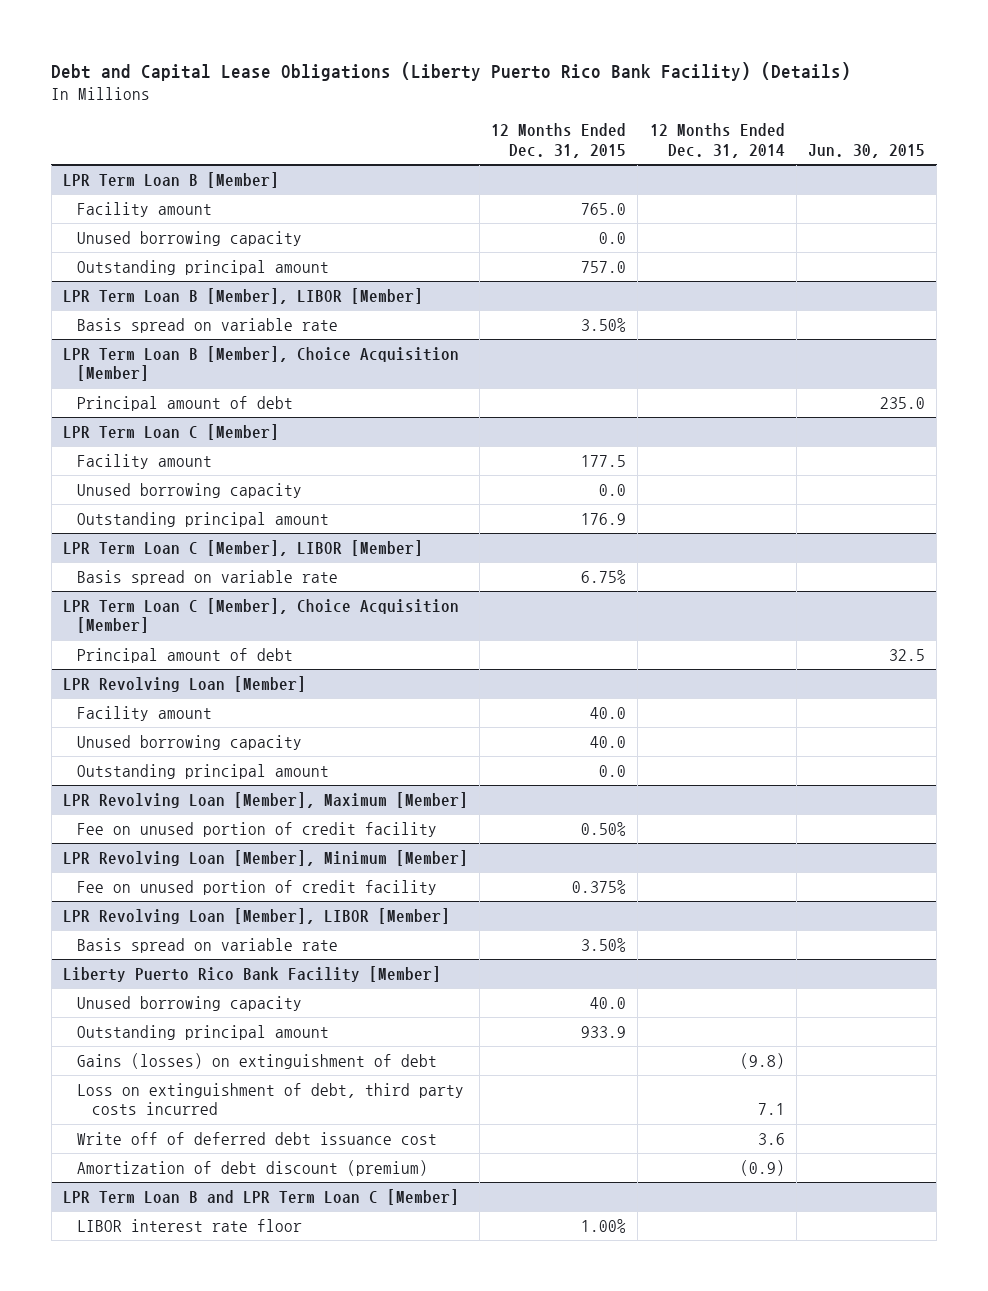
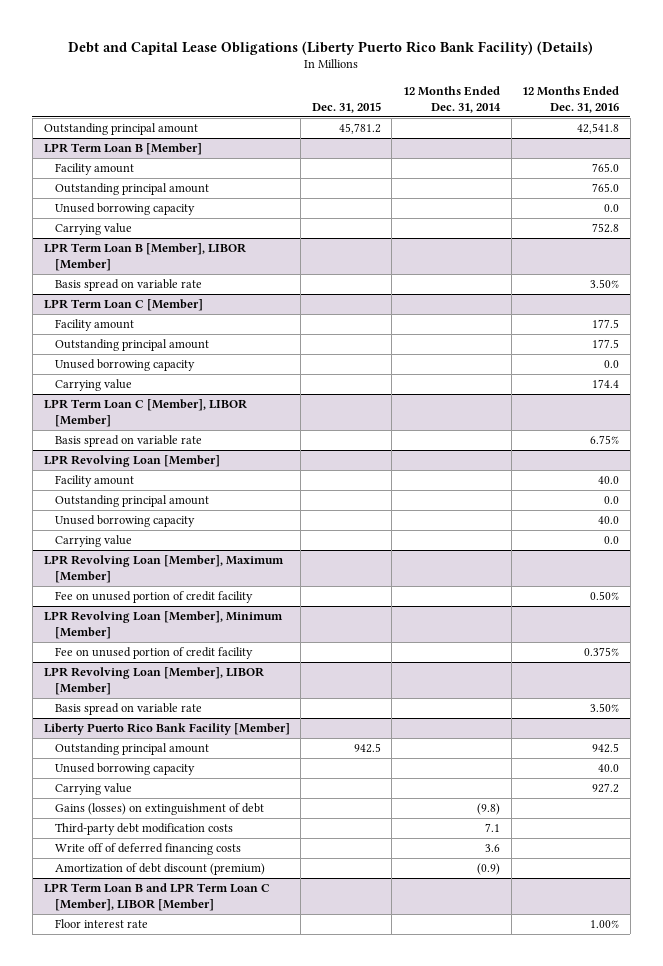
- | 12 Months Ended Dec. 31, 2015 | 12 Months Ended Dec. 31, 2014 | Jun. 30, 2015
+ | Dec. 31, 2015 | 12 Months Ended Dec. 31, 2014 | 12 Months Ended Dec. 31, 2016
+ Outstanding principal amount | 45,781.2 | | 42,541.8
@ LPR Term Loan B [Member]
moved down: Unused borrowing capacity | | | 0.0
+ Carrying value | | | 752.8
- LPR Term Loan B [Member], Choice Acquisition [Member]
- Principal amount of debt | | | 235.0
@ LPR Term Loan C [Member]
moved down: Unused borrowing capacity | | | 0.0
+ Carrying value | | | 174.4
- LPR Term Loan C [Member], Choice Acquisition [Member]
- Principal amount of debt | | | 32.5
@ LPR Revolving Loan [Member]
moved down: Unused borrowing capacity | | | 40.0
+ Carrying value | | | 0.0
@ Liberty Puerto Rico Bank Facility [Member]
moved down: Unused borrowing capacity | | | 40.0
+ Carrying value | | | 927.2
- Loss on extinguishment of debt, third party costs incurred | | 7.1 |
- Write off of deferred debt issuance cost | | 3.6 |
+ Third-party debt modification costs | | 7.1 |
+ Write off of deferred financing costs | | 3.6 |
- LPR Term Loan B and LPR Term Loan C [Member]
- LIBOR interest rate floor | 1.00% | |
+ LPR Term Loan B and LPR Term Loan C [Member], LIBOR [Member]
+ Floor interest rate | | | 1.00%

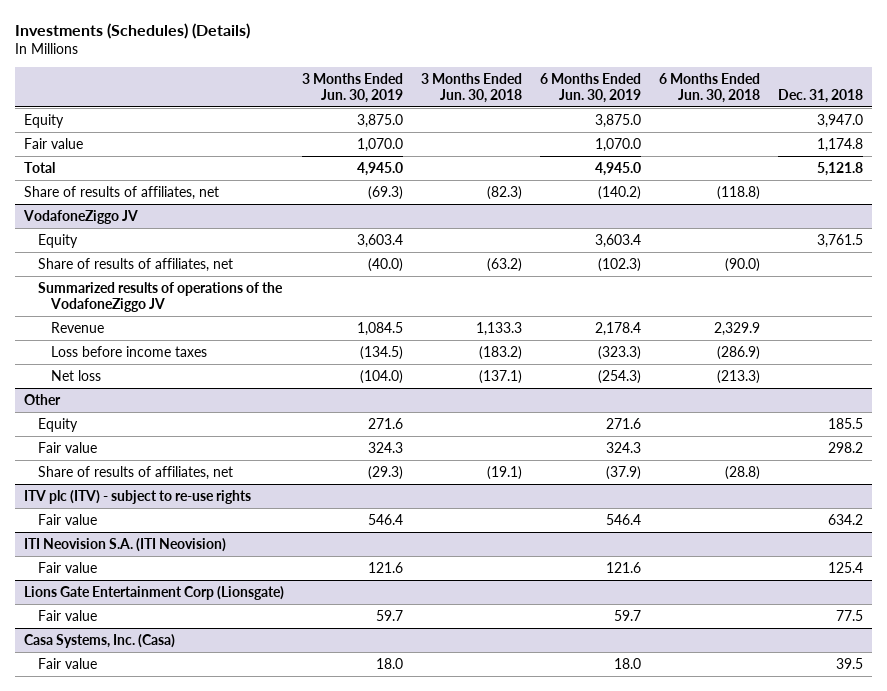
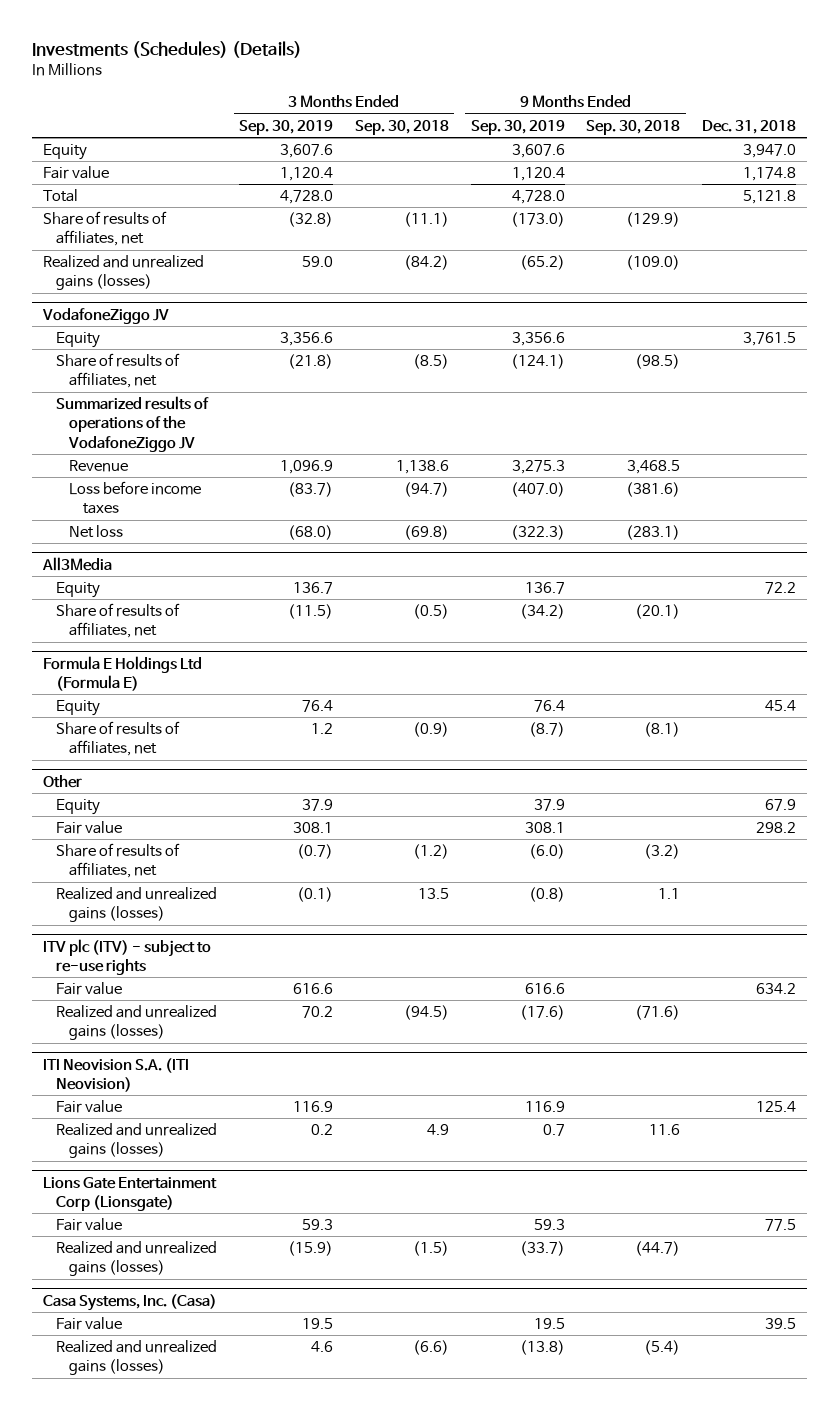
- | 3 Months Ended Jun. 30, 2019 | 3 Months Ended Jun. 30, 2018 | 6 Months Ended Jun. 30, 2019 | 6 Months Ended Jun. 30, 2018 | Dec. 31, 2018
+ | 3 Months Ended Sep. 30, 2019 | 3 Months Ended Sep. 30, 2018 | 9 Months Ended Sep. 30, 2019 | 9 Months Ended Sep. 30, 2018 | Dec. 31, 2018
+ Realized and unrealized gains (losses) | 59.0 | (84.2) | (65.2) | (109.0) |
+ All3Media
+ Equity | 136.7 | | 136.7 | | 72.2
+ Share of results of affiliates, net | (11.5) | (0.5) | (34.2) | (20.1) |
+ Formula E Holdings Ltd (Formula E)
+ Equity | 76.4 | | 76.4 | | 45.4
+ Share of results of affiliates, net | 1.2 | (0.9) | (8.7) | (8.1) |
@ Other
- Equity | 271.6 | | 271.6 | | 185.5
+ Equity | 37.9 | | 37.9 | | 67.9
+ Realized and unrealized gains (losses) | (0.1) | 13.5 | (0.8) | 1.1 |
@ ITV plc (ITV) - subject to re-use rights
+ Realized and unrealized gains (losses) | 70.2 | (94.5) | (17.6) | (71.6) |
@ ITI Neovision S.A. (ITI Neovision)
+ Realized and unrealized gains (losses) | 0.2 | 4.9 | 0.7 | 11.6 |
@ Lions Gate Entertainment Corp (Lionsgate)
+ Realized and unrealized gains (losses) | (15.9) | (1.5) | (33.7) | (44.7) |
@ Casa Systems, Inc. (Casa)
+ Realized and unrealized gains (losses) | 4.6 | (6.6) | (13.8) | (5.4) |

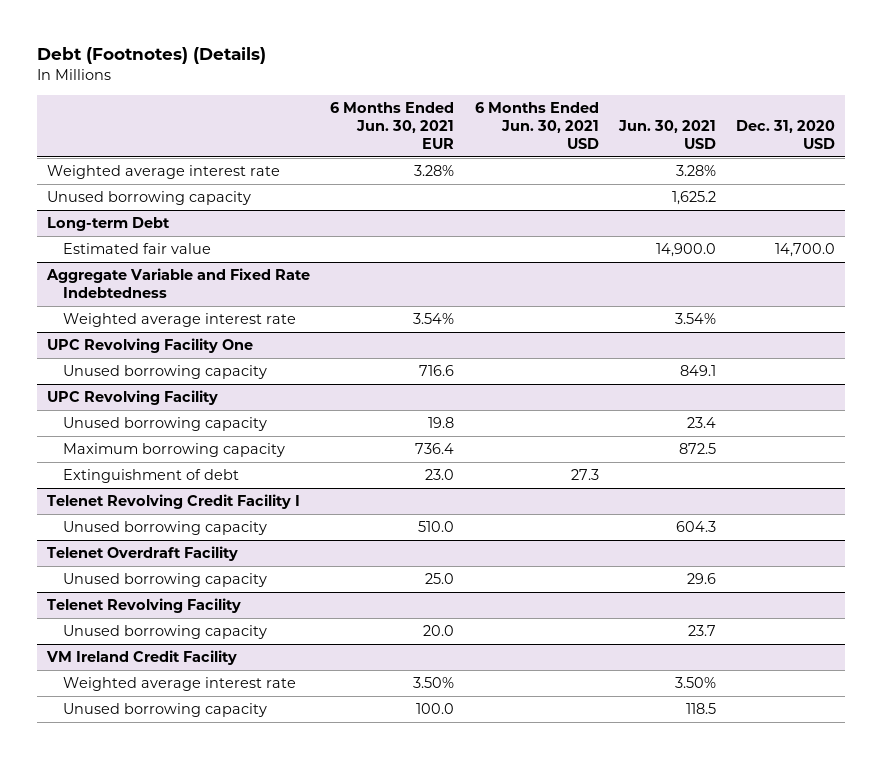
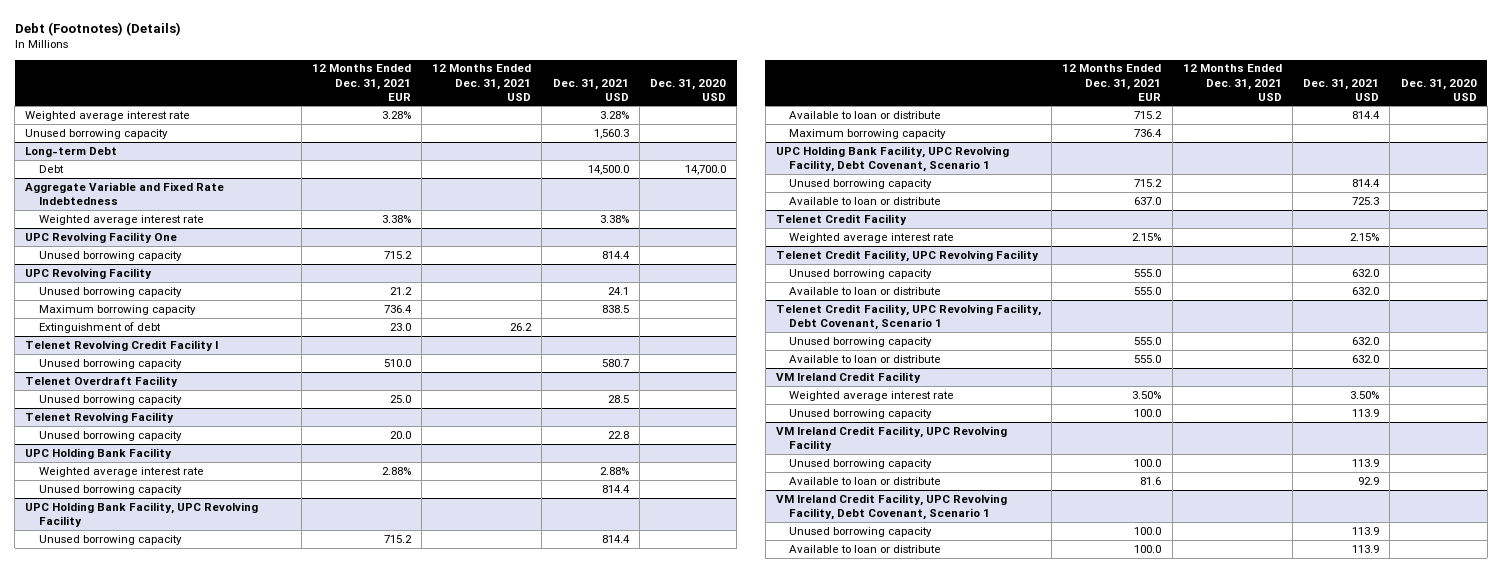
- | 6 Months Ended Jun. 30, 2021 EUR | 6 Months Ended Jun. 30, 2021 USD | Jun. 30, 2021 USD | Dec. 31, 2020 USD
+ | 12 Months Ended Dec. 31, 2021 EUR | 12 Months Ended Dec. 31, 2021 USD | Dec. 31, 2021 USD | Dec. 31, 2020 USD
@ Long-term Debt
- Estimated fair value | | | 14,900.0 | 14,700.0
+ Debt | | | 14,500.0 | 14,700.0
+ UPC Holding Bank Facility
+ Weighted average interest rate | 2.88% | | 2.88% |
+ Unused borrowing capacity | | | 814.4 |
+ UPC Holding Bank Facility, UPC Revolving Facility
+ Unused borrowing capacity | 715.2 | | 814.4 |
+ Available to loan or distribute | 715.2 | | 814.4 |
+ Maximum borrowing capacity | 736.4 | | |
+ UPC Holding Bank Facility, UPC Revolving Facility, Debt Covenant, Scenario 1
+ Unused borrowing capacity | 715.2 | | 814.4 |
+ Available to loan or distribute | 637.0 | | 725.3 |
+ Telenet Credit Facility
+ Weighted average interest rate | 2.15% | | 2.15% |
+ Telenet Credit Facility, UPC Revolving Facility
+ Unused borrowing capacity | 555.0 | | 632.0 |
+ Available to loan or distribute | 555.0 | | 632.0 |
+ Telenet Credit Facility, UPC Revolving Facility, Debt Covenant, Scenario 1
+ Unused borrowing capacity | 555.0 | | 632.0 |
+ Available to loan or distribute | 555.0 | | 632.0 |
+ VM Ireland Credit Facility, UPC Revolving Facility
+ Unused borrowing capacity | 100.0 | | 113.9 |
+ Available to loan or distribute | 81.6 | | 92.9 |
+ VM Ireland Credit Facility, UPC Revolving Facility, Debt Covenant, Scenario 1
+ Unused borrowing capacity | 100.0 | | 113.9 |
+ Available to loan or distribute | 100.0 | | 113.9 |

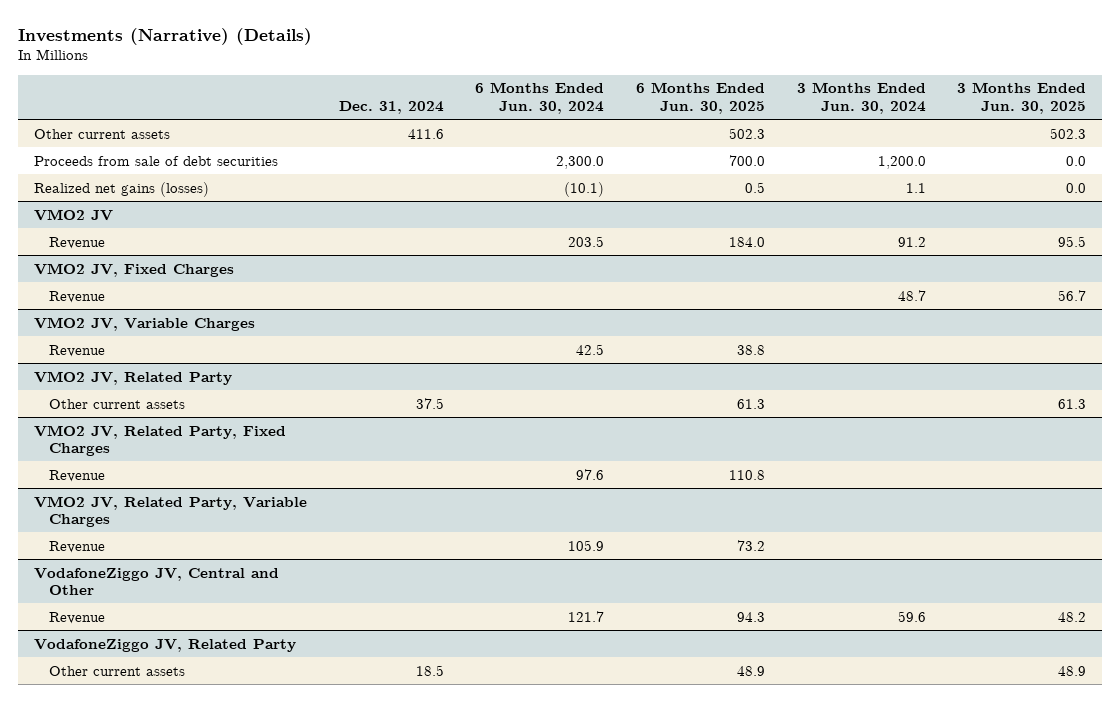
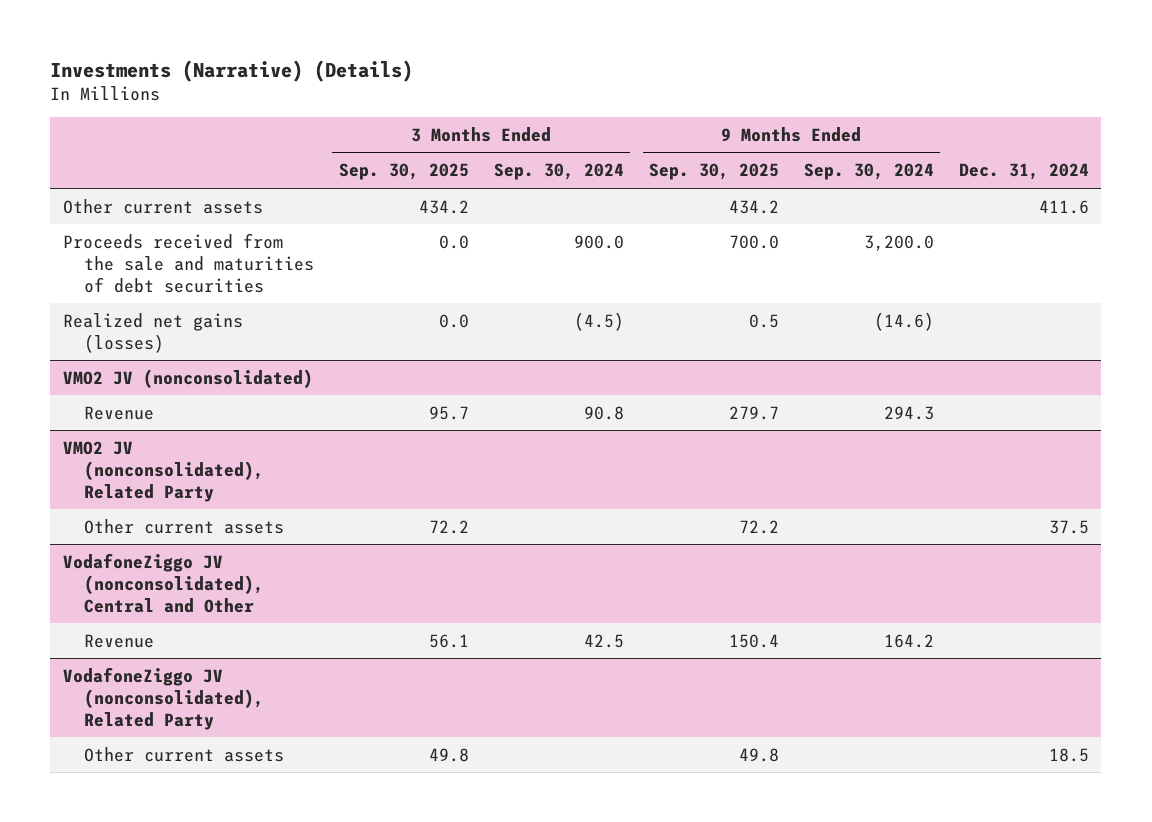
- | Dec. 31, 2024 | 6 Months Ended Jun. 30, 2024 | 6 Months Ended Jun. 30, 2025 | 3 Months Ended Jun. 30, 2024 | 3 Months Ended Jun. 30, 2025
+ | 3 Months Ended Sep. 30, 2025 | 3 Months Ended Sep. 30, 2024 | 9 Months Ended Sep. 30, 2025 | 9 Months Ended Sep. 30, 2024 | Dec. 31, 2024
- Proceeds from sale of debt securities | | 2,300.0 | 700.0 | 1,200.0 | 0.0
+ Proceeds received from the sale and maturities of debt securities | 0.0 | 900.0 | 700.0 | 3,200.0 |
- VMO2 JV
+ VMO2 JV (nonconsolidated)
- VMO2 JV, Fixed Charges
- Revenue | | | | 48.7 | 56.7
- VMO2 JV, Variable Charges
- Revenue | | 42.5 | 38.8 | |
- VMO2 JV, Related Party
+ VMO2 JV (nonconsolidated), Related Party
- VMO2 JV, Related Party, Fixed Charges
- Revenue | | 97.6 | 110.8 | |
- VMO2 JV, Related Party, Variable Charges
- Revenue | | 105.9 | 73.2 | |
- VodafoneZiggo JV, Central and Other
+ VodafoneZiggo JV (nonconsolidated), Central and Other
- VodafoneZiggo JV, Related Party
+ VodafoneZiggo JV (nonconsolidated), Related Party

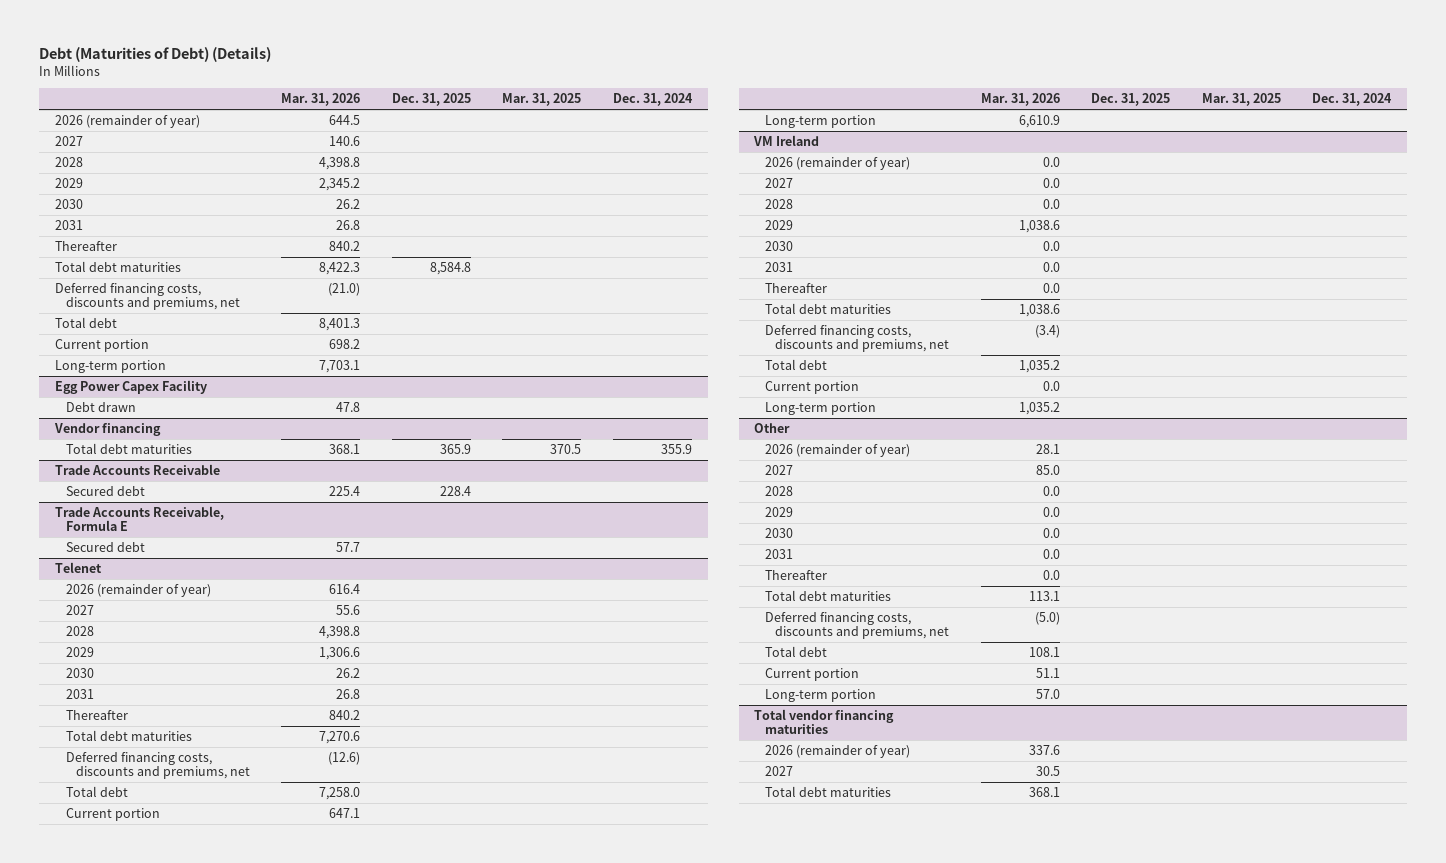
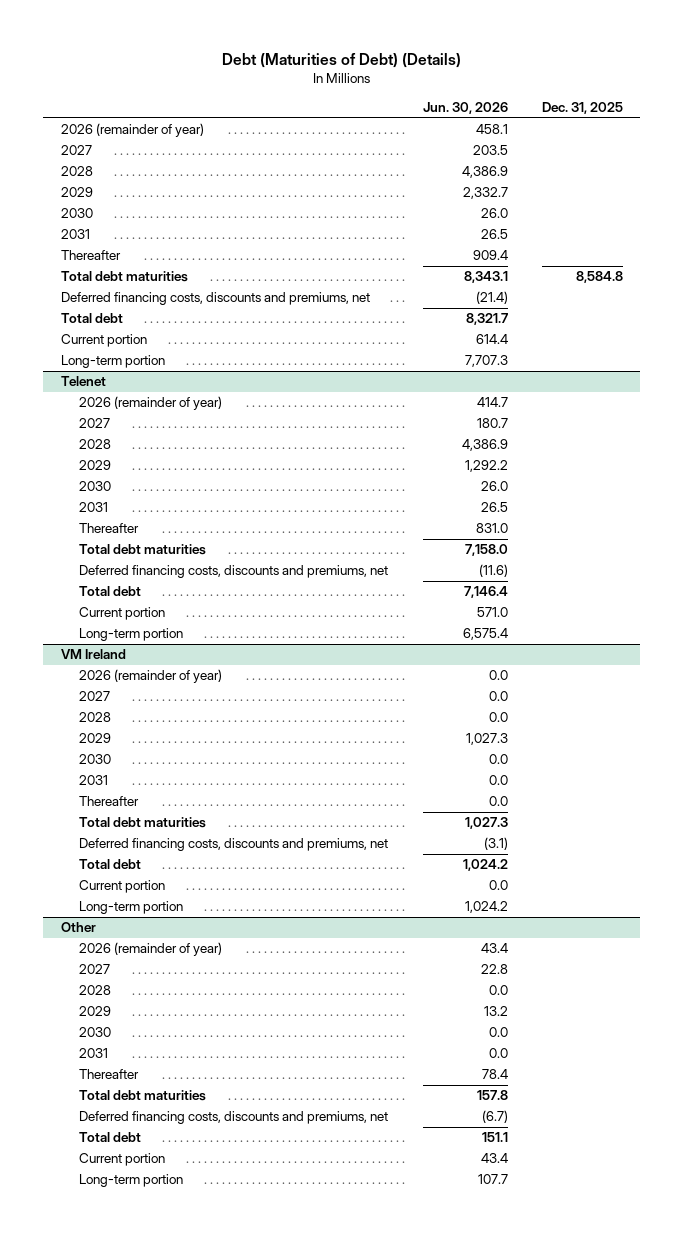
- | Mar. 31, 2026 | Dec. 31, 2025 | Mar. 31, 2025 | Dec. 31, 2024
+ | Jun. 30, 2026 | Dec. 31, 2025
- Egg Power Capex Facility
- Debt drawn | 47.8 | | |
- Vendor financing
- Total debt maturities | 368.1 | 365.9 | 370.5 | 355.9
- Trade Accounts Receivable
- Secured debt | 225.4 | 228.4 | |
- Trade Accounts Receivable, Formula E
- Secured debt | 57.7 | | |
- Total vendor financing maturities
- 2026 (remainder of year) | 337.6 | | |
- 2027 | 30.5 | | |
- Total debt maturities | 368.1 | | |

